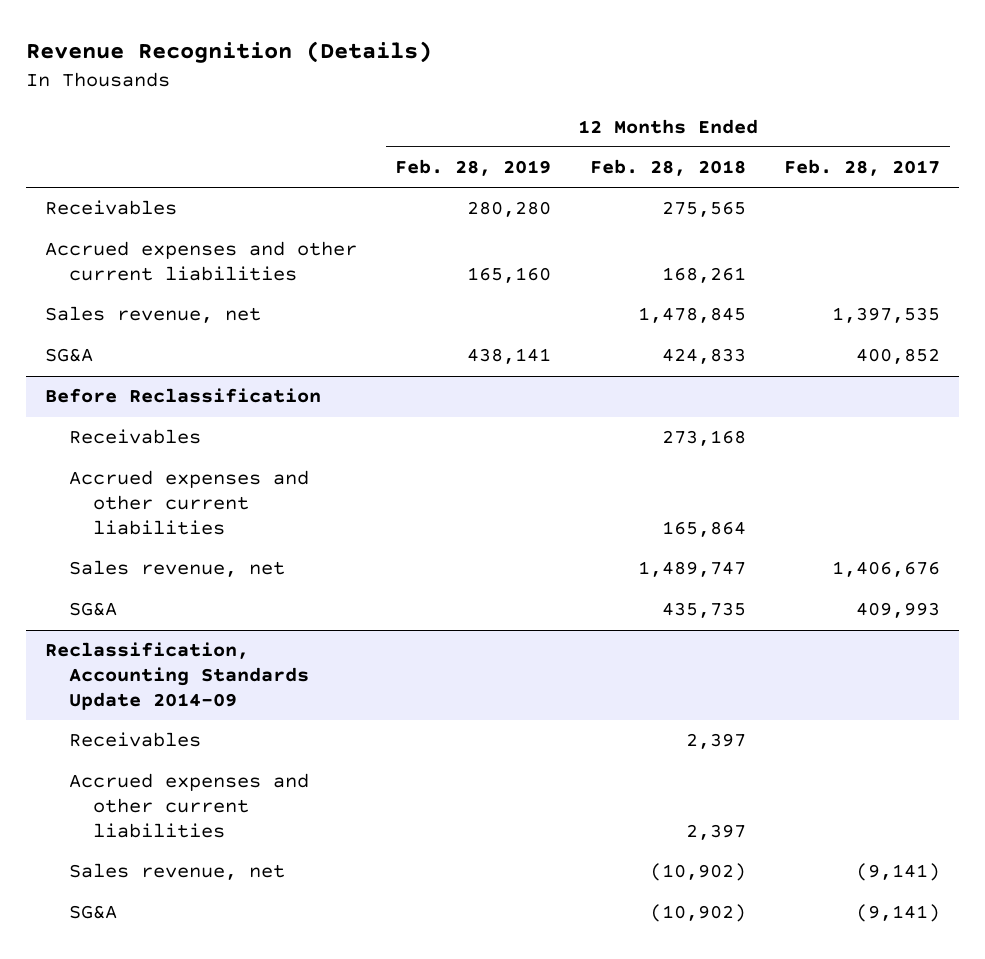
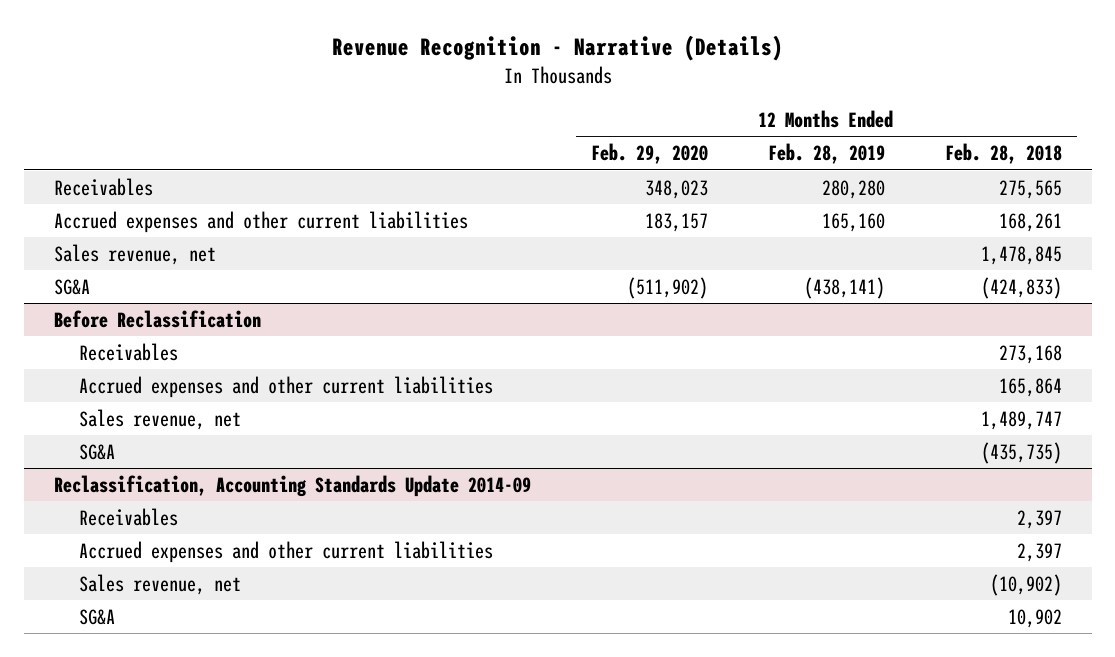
- Revenue Recognition (Details)
+ Revenue Recognition - Narrative (Details)
- | 12 Months Ended Feb. 28, 2019 | 12 Months Ended Feb. 28, 2018 | 12 Months Ended Feb. 28, 2017
+ | 12 Months Ended Feb. 29, 2020 | 12 Months Ended Feb. 28, 2019 | 12 Months Ended Feb. 28, 2018
- SG&A | 438,141 | 424,833 | 400,852
+ SG&A | (511,902) | (438,141) | (424,833)
@ Before Reclassification
- SG&A | | 435,735 | 409,993
+ SG&A | | | (435,735)
@ Reclassification, Accounting Standards Update 2014-09
- SG&A | | (10,902) | (9,141)
+ SG&A | | | 10,902

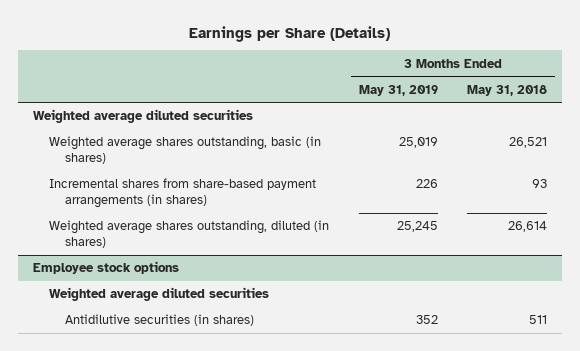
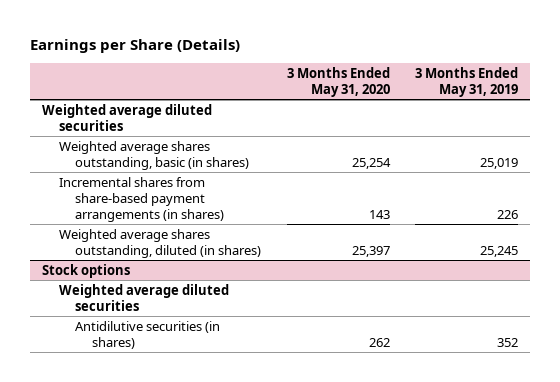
- | 3 Months Ended May 31, 2019 | 3 Months Ended May 31, 2018
+ | 3 Months Ended May 31, 2020 | 3 Months Ended May 31, 2019
- Employee stock options
+ Stock options

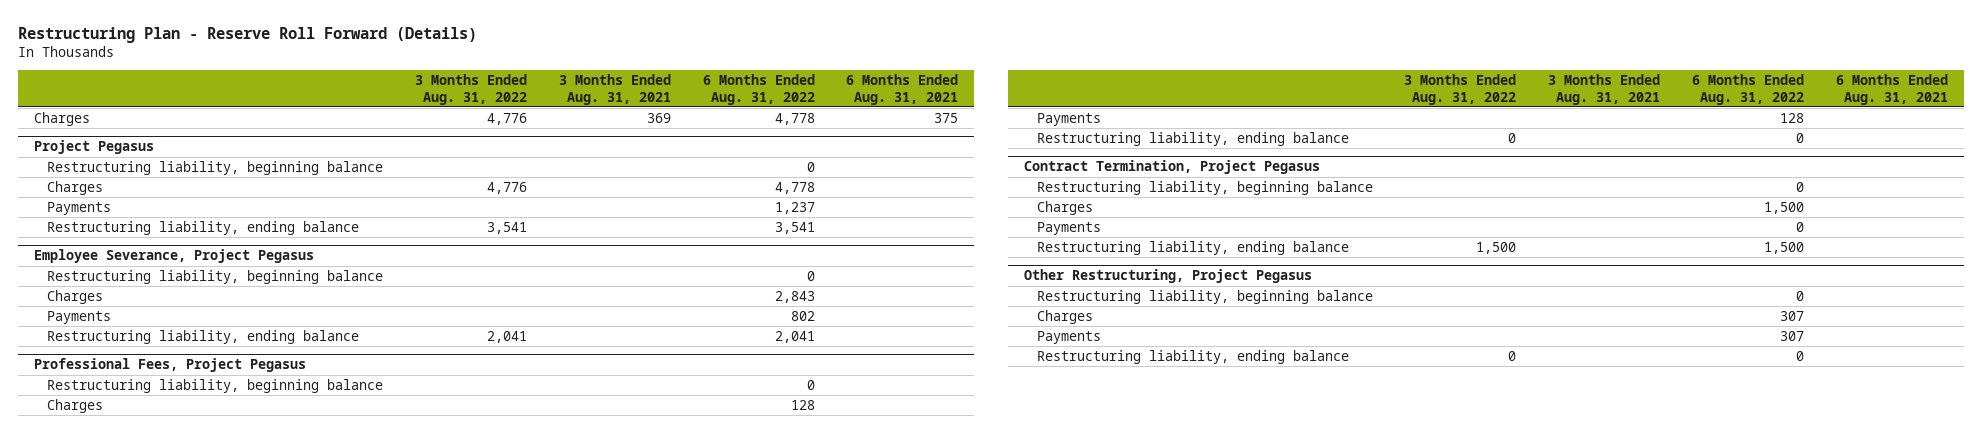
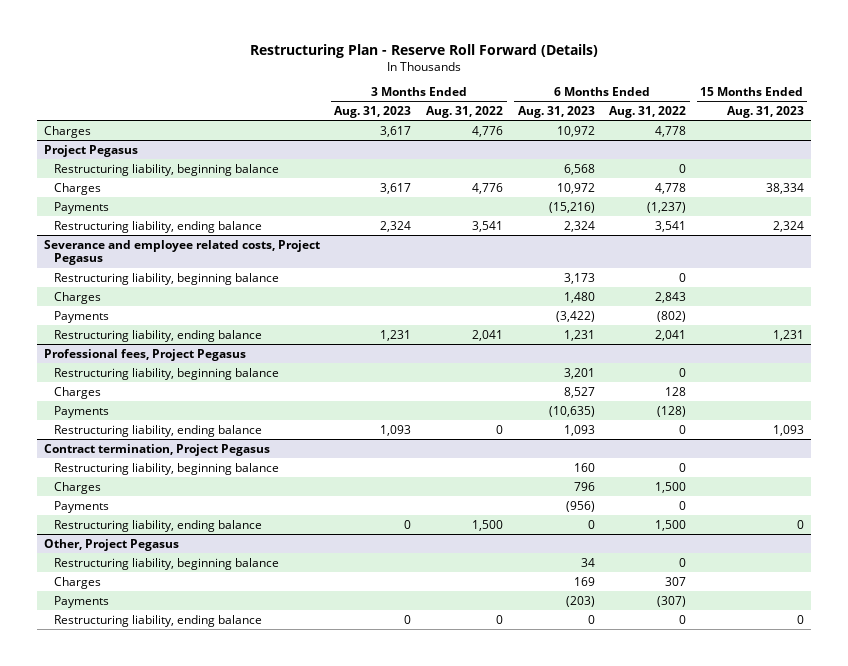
- | 3 Months Ended Aug. 31, 2022 | 3 Months Ended Aug. 31, 2021 | 6 Months Ended Aug. 31, 2022 | 6 Months Ended Aug. 31, 2021
+ | 3 Months Ended Aug. 31, 2023 | 3 Months Ended Aug. 31, 2022 | 6 Months Ended Aug. 31, 2023 | 6 Months Ended Aug. 31, 2022 | 15 Months Ended Aug. 31, 2023
@ Project Pegasus
- Payments | | | 1,237 |
+ Payments | | | (15,216) | (1,237) |
- Employee Severance, Project Pegasus
+ Severance and employee related costs, Project Pegasus
- Payments | | | 802 |
+ Payments | | | (3,422) | (802) |
- Professional Fees, Project Pegasus
+ Professional fees, Project Pegasus
- Payments | | | 128 |
+ Payments | | | (10,635) | (128) |
- Contract Termination, Project Pegasus
+ Contract termination, Project Pegasus
- Other Restructuring, Project Pegasus
+ Other, Project Pegasus
- Payments | | | 307 |
+ Payments | | | (203) | (307) |

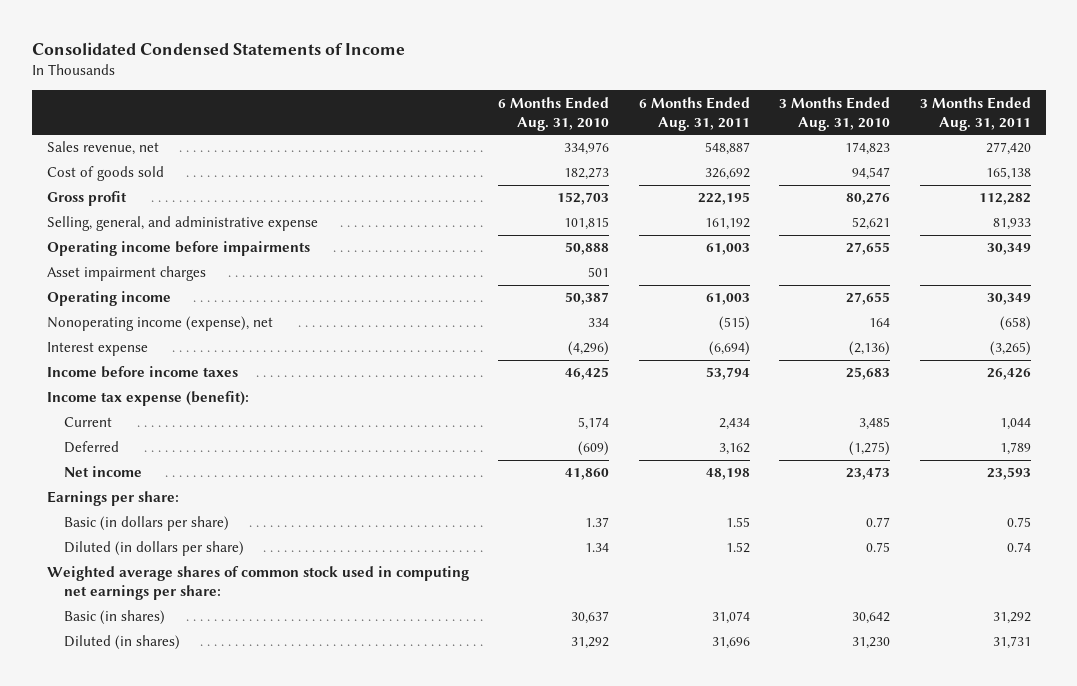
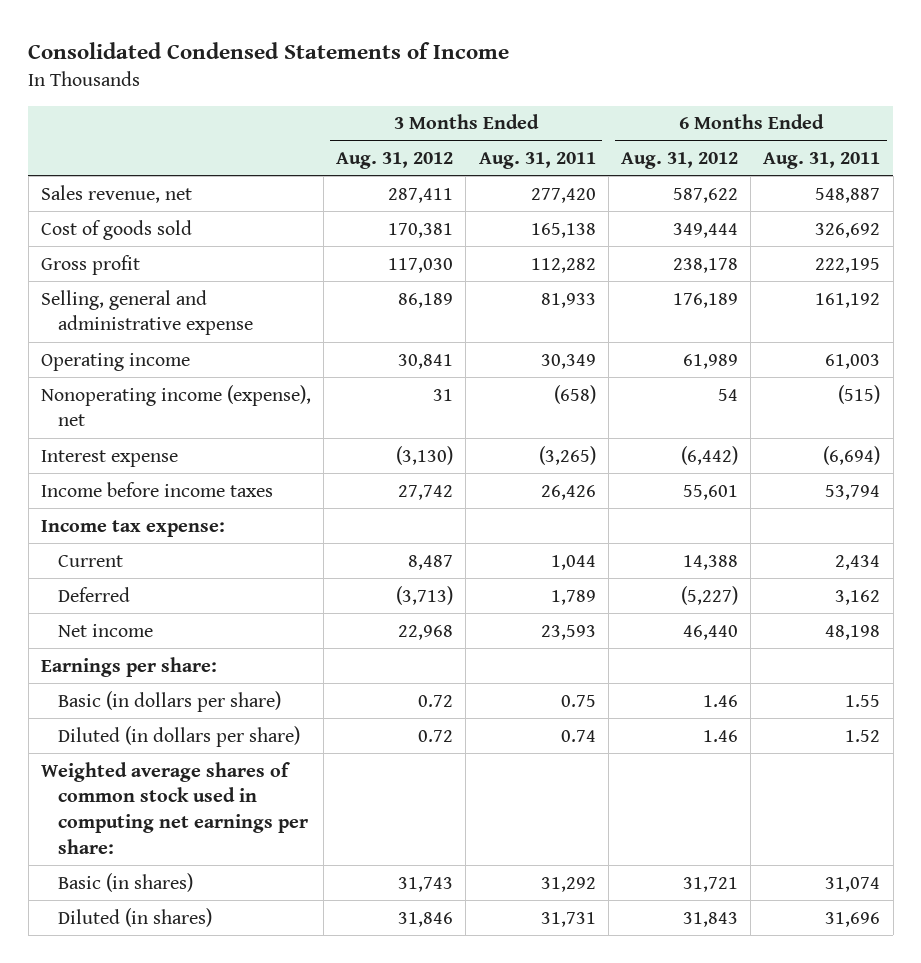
- | 6 Months Ended Aug. 31, 2010 | 6 Months Ended Aug. 31, 2011 | 3 Months Ended Aug. 31, 2010 | 3 Months Ended Aug. 31, 2011
+ | 3 Months Ended Aug. 31, 2012 | 3 Months Ended Aug. 31, 2011 | 6 Months Ended Aug. 31, 2012 | 6 Months Ended Aug. 31, 2011
- Selling, general, and administrative expense | 101,815 | 161,192 | 52,621 | 81,933
- Operating income before impairments | 50,888 | 61,003 | 27,655 | 30,349
- Asset impairment charges | 501 | | |
+ Selling, general and administrative expense | 86,189 | 81,933 | 176,189 | 161,192
- Income tax expense (benefit):
+ Income tax expense:

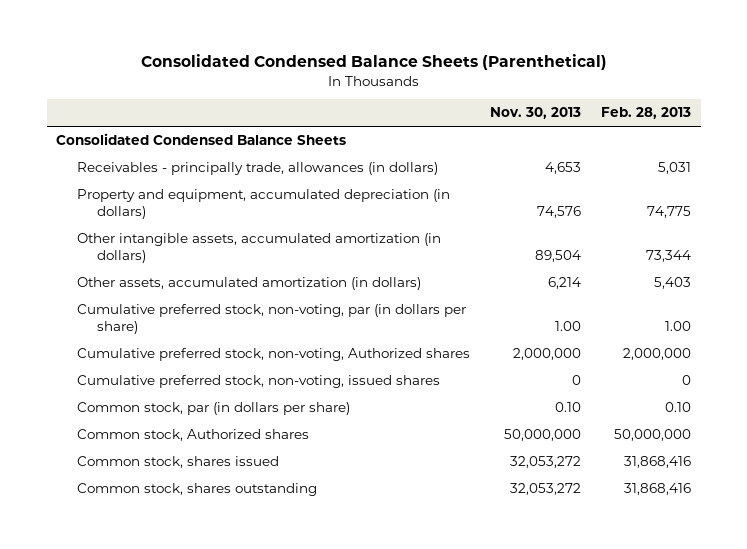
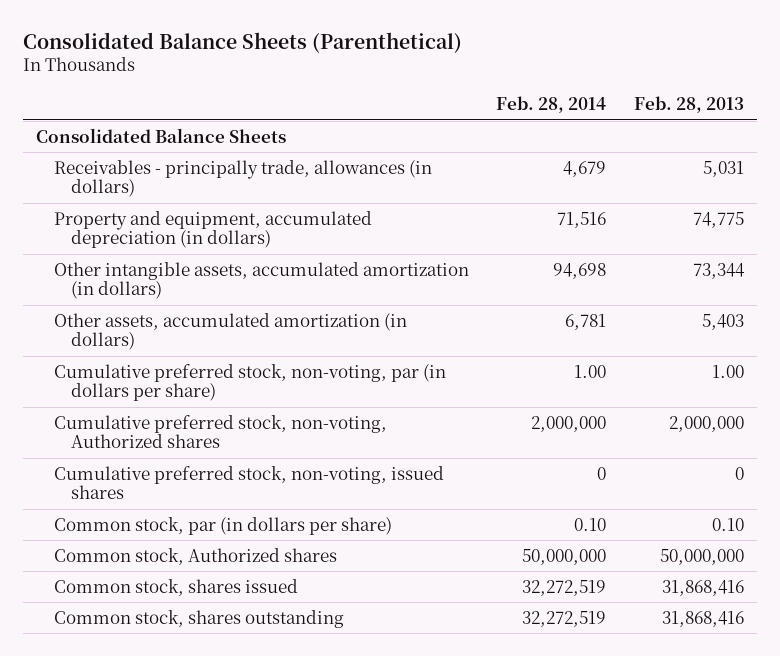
- Consolidated Condensed Balance Sheets (Parenthetical)
+ Consolidated Balance Sheets (Parenthetical)
- | Nov. 30, 2013 | Feb. 28, 2013
+ | Feb. 28, 2014 | Feb. 28, 2013
- Consolidated Condensed Balance Sheets
+ Consolidated Balance Sheets

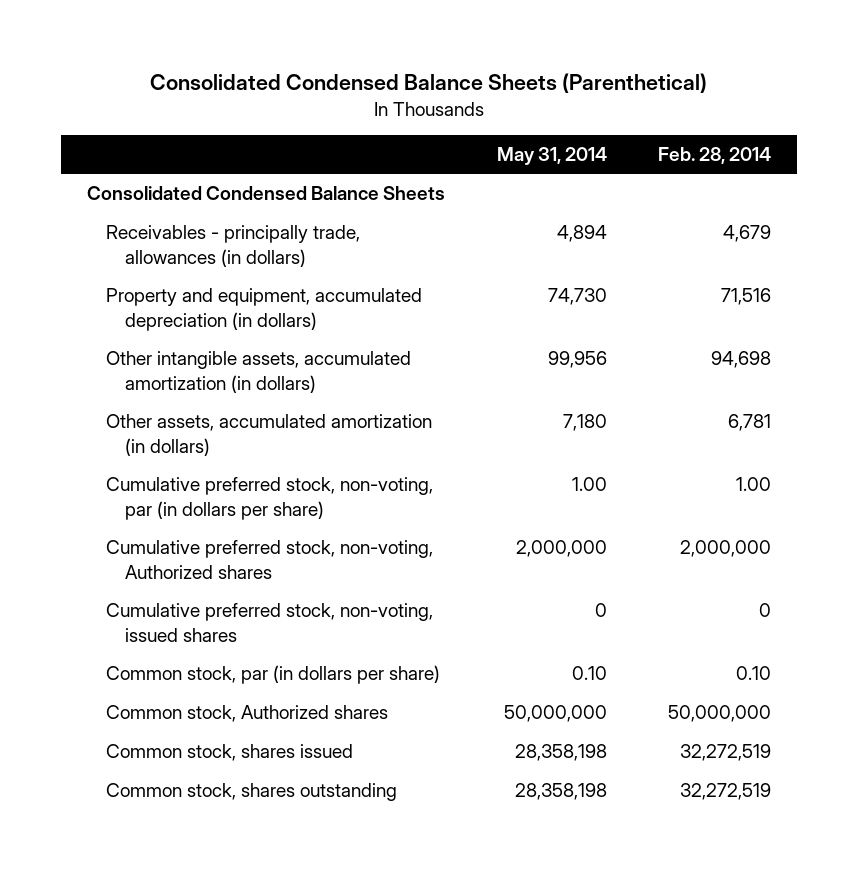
- Consolidated Balance Sheets (Parenthetical)
+ Consolidated Condensed Balance Sheets (Parenthetical)
- | Feb. 28, 2014 | Feb. 28, 2013
+ | May 31, 2014 | Feb. 28, 2014
- Consolidated Balance Sheets
+ Consolidated Condensed Balance Sheets

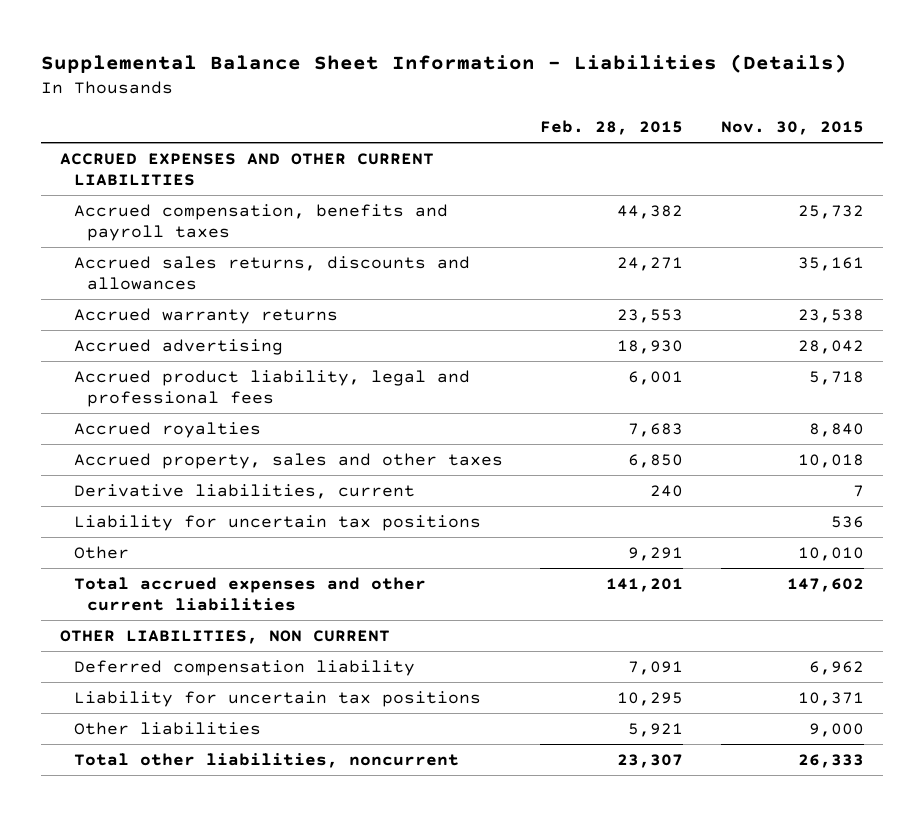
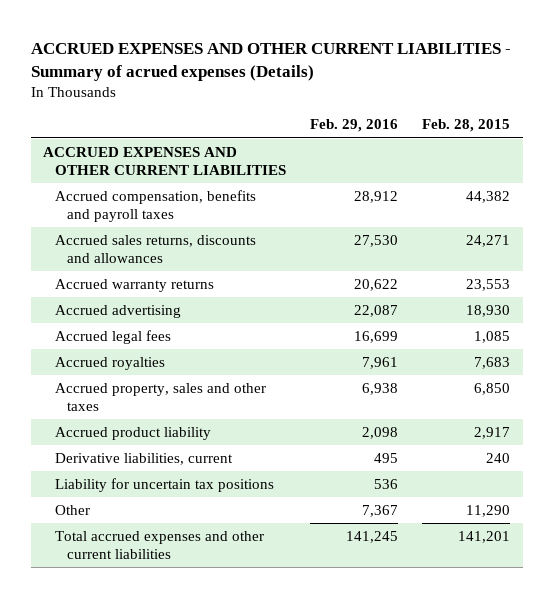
- Supplemental Balance Sheet Information - Liabilities (Details)
+ ACCRUED EXPENSES AND OTHER CURRENT LIABILITIES - Summary of acrued expenses (Details)
- | Feb. 28, 2015 | Nov. 30, 2015
+ | Feb. 29, 2016 | Feb. 28, 2015
- Accrued product liability, legal and professional fees | 6,001 | 5,718
+ Accrued legal fees | 16,699 | 1,085
+ Accrued product liability | 2,098 | 2,917
- Other | 9,291 | 10,010
+ Other | 7,367 | 11,290
- OTHER LIABILITIES, NON CURRENT
- Deferred compensation liability | 7,091 | 6,962
- Liability for uncertain tax positions | 10,295 | 10,371
- Other liabilities | 5,921 | 9,000
- Total other liabilities, noncurrent | 23,307 | 26,333

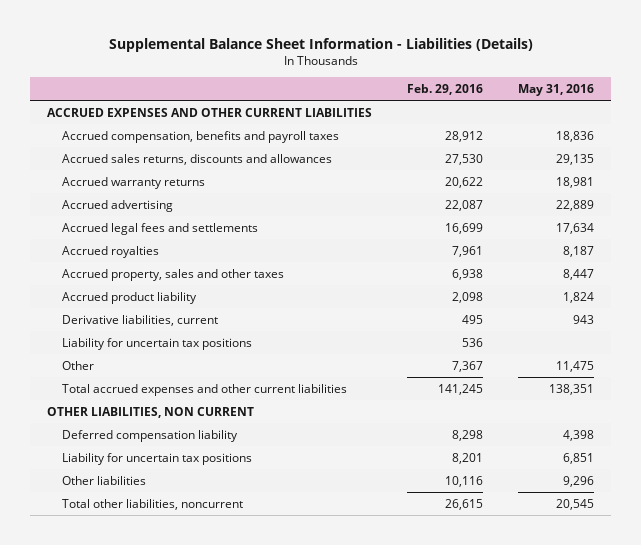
- ACCRUED EXPENSES AND OTHER CURRENT LIABILITIES - Summary of acrued expenses (Details)
+ Supplemental Balance Sheet Information - Liabilities (Details)
- | Feb. 29, 2016 | Feb. 28, 2015
+ | Feb. 29, 2016 | May 31, 2016
- Accrued legal fees | 16,699 | 1,085
+ Accrued legal fees and settlements | 16,699 | 17,634
+ OTHER LIABILITIES, NON CURRENT
+ Deferred compensation liability | 8,298 | 4,398
+ Liability for uncertain tax positions | 8,201 | 6,851
+ Other liabilities | 10,116 | 9,296
+ Total other liabilities, noncurrent | 26,615 | 20,545

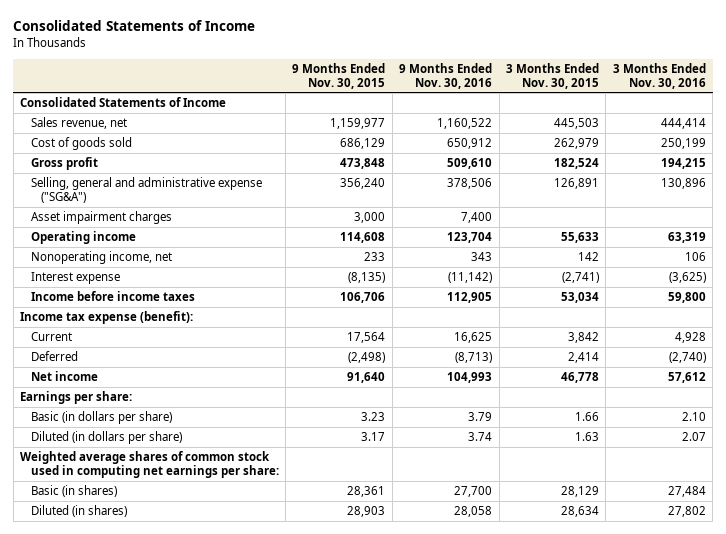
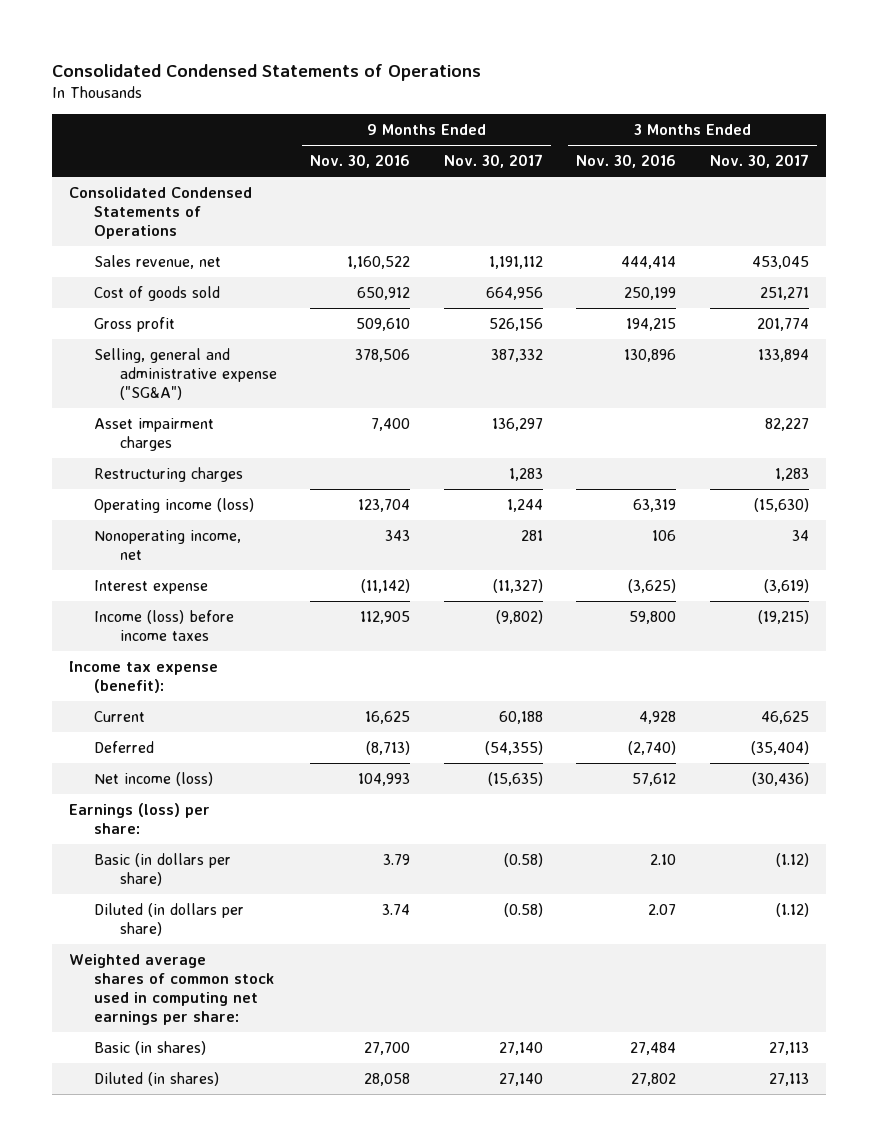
- Consolidated Statements of Income
+ Consolidated Condensed Statements of Operations
- | 9 Months Ended Nov. 30, 2015 | 9 Months Ended Nov. 30, 2016 | 3 Months Ended Nov. 30, 2015 | 3 Months Ended Nov. 30, 2016
+ | 9 Months Ended Nov. 30, 2016 | 9 Months Ended Nov. 30, 2017 | 3 Months Ended Nov. 30, 2016 | 3 Months Ended Nov. 30, 2017
- Consolidated Statements of Income
+ Consolidated Condensed Statements of Operations
- Operating income | 114,608 | 123,704 | 55,633 | 63,319
+ Restructuring charges | | 1,283 | | 1,283
+ Operating income (loss) | 123,704 | 1,244 | 63,319 | (15,630)
- Income before income taxes | 106,706 | 112,905 | 53,034 | 59,800
+ Income (loss) before income taxes | 112,905 | (9,802) | 59,800 | (19,215)
- Net income | 91,640 | 104,993 | 46,778 | 57,612
- Earnings per share:
+ Net income (loss) | 104,993 | (15,635) | 57,612 | (30,436)
+ Earnings (loss) per share:

